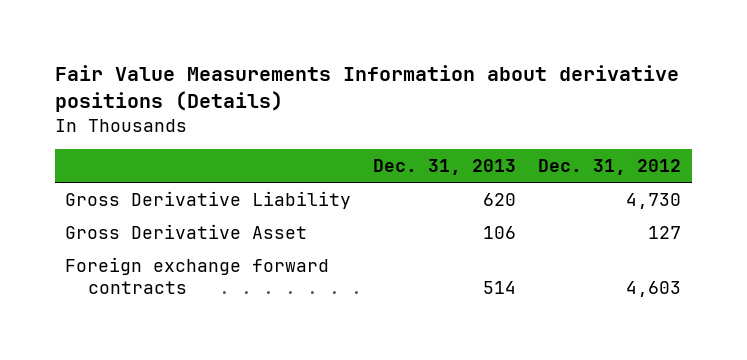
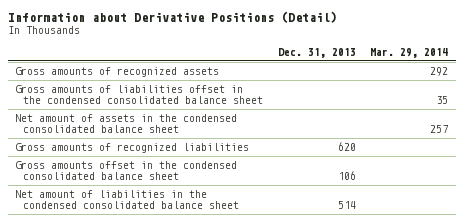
- Fair Value Measurements Information about derivative positions (Details)
+ Information about Derivative Positions (Detail)
- | Dec. 31, 2013 | Dec. 31, 2012
+ | Dec. 31, 2013 | Mar. 29, 2014
- Gross Derivative Liability | 620 | 4,730
- Gross Derivative Asset | 106 | 127
- Foreign exchange forward contracts | 514 | 4,603
+ Gross amounts of recognized assets | | 292
+ Gross amounts of liabilities offset in the condensed consolidated balance sheet | | 35
+ Net amount of assets in the condensed consolidated balance sheet | | 257
+ Gross amounts of recognized liabilities | 620 |
+ Gross amounts offset in the condensed consolidated balance sheet | 106 |
+ Net amount of liabilities in the condensed consolidated balance sheet | 514 |

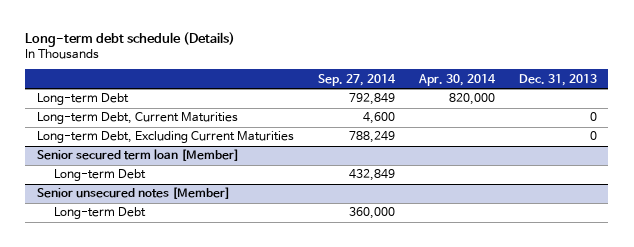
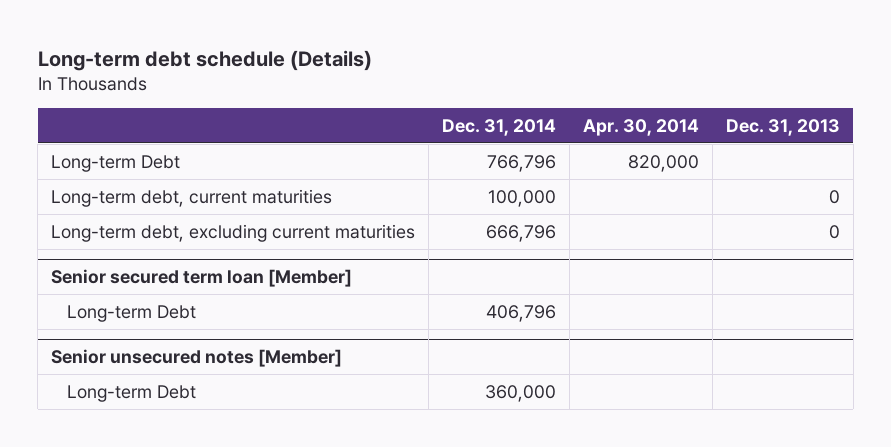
- | Sep. 27, 2014 | Apr. 30, 2014 | Dec. 31, 2013
+ | Dec. 31, 2014 | Apr. 30, 2014 | Dec. 31, 2013
- Long-term Debt, Current Maturities | 4,600 | | 0
- Long-term Debt, Excluding Current Maturities | 788,249 | | 0
+ Long-term debt, current maturities | 100,000 | | 0
+ Long-term debt, excluding current maturities | 666,796 | | 0

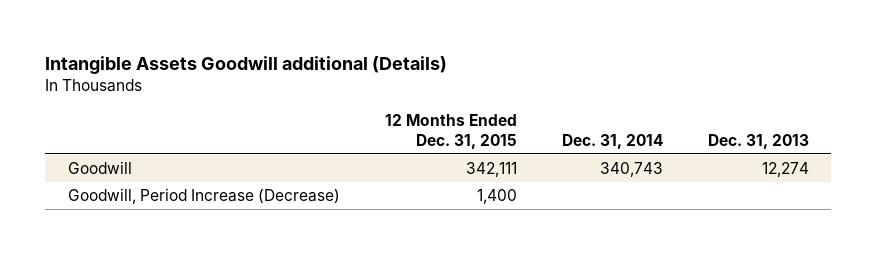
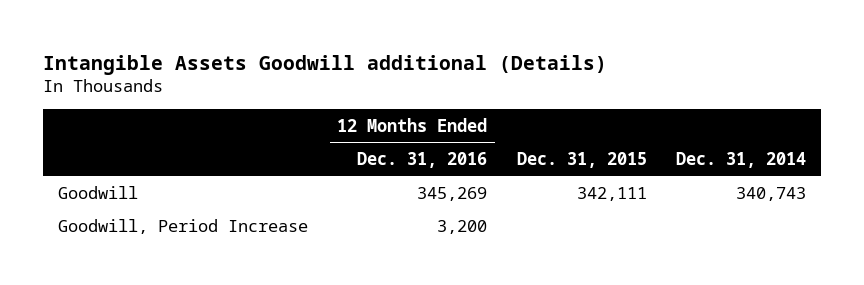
- | 12 Months Ended Dec. 31, 2015 | Dec. 31, 2014 | Dec. 31, 2013
+ | 12 Months Ended Dec. 31, 2016 | Dec. 31, 2015 | Dec. 31, 2014
- Goodwill, Period Increase (Decrease) | 1,400 | |
+ Goodwill, Period Increase | 3,200 | |

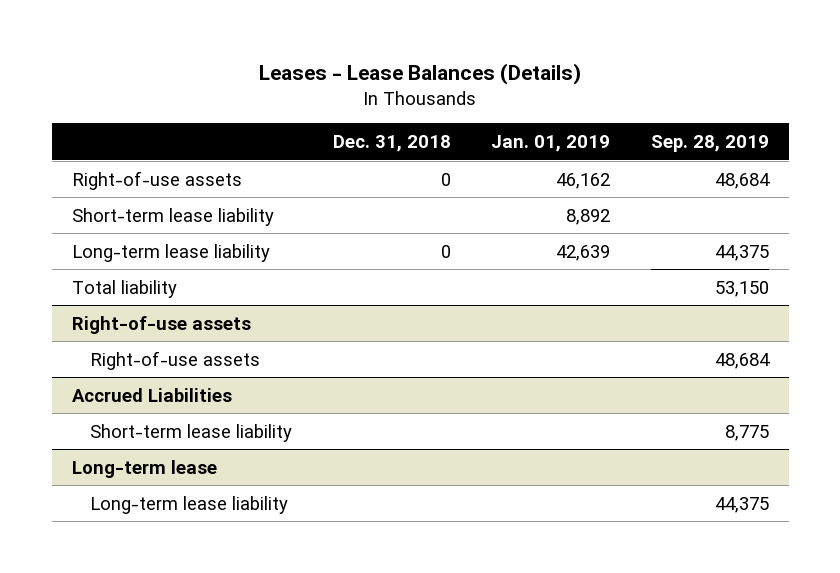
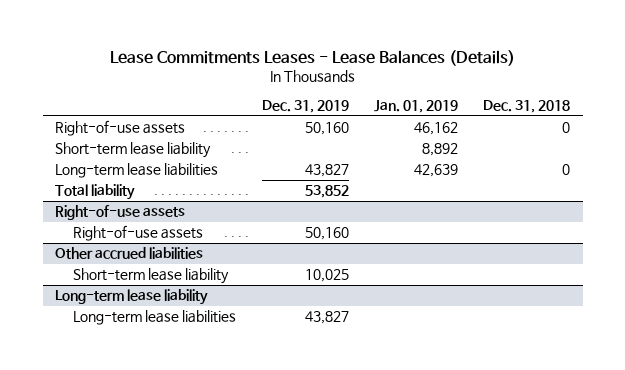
- Leases - Lease Balances (Details)
+ Lease Commitments Leases - Lease Balances (Details)
- | Dec. 31, 2018 | Jan. 01, 2019 | Sep. 28, 2019
+ | Dec. 31, 2019 | Jan. 01, 2019 | Dec. 31, 2018
- Long-term lease liability | 0 | 42,639 | 44,375
+ Long-term lease liabilities | 43,827 | 42,639 | 0
- Accrued Liabilities
+ Other accrued liabilities
- Long-term lease
- Long-term lease liability | | | 44,375
+ Long-term lease liability
+ Long-term lease liabilities | 43,827 | |

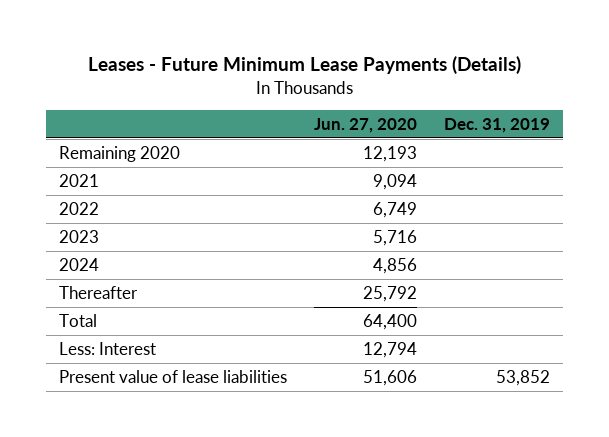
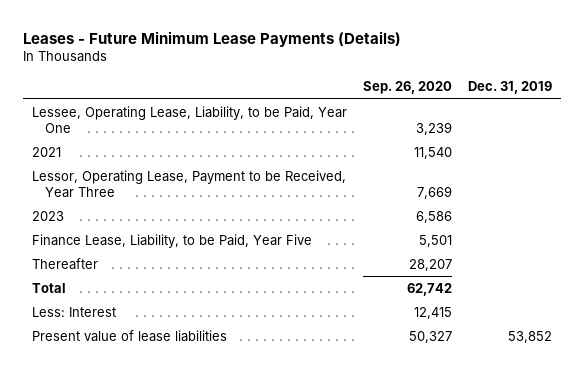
- | Jun. 27, 2020 | Dec. 31, 2019
+ | Sep. 26, 2020 | Dec. 31, 2019
- Remaining 2020 | 12,193 |
+ Lessee, Operating Lease, Liability, to be Paid, Year One | 3,239 |
- 2022 | 6,749 |
+ Lessor, Operating Lease, Payment to be Received, Year Three | 7,669 |
- 2024 | 4,856 |
+ Finance Lease, Liability, to be Paid, Year Five | 5,501 |

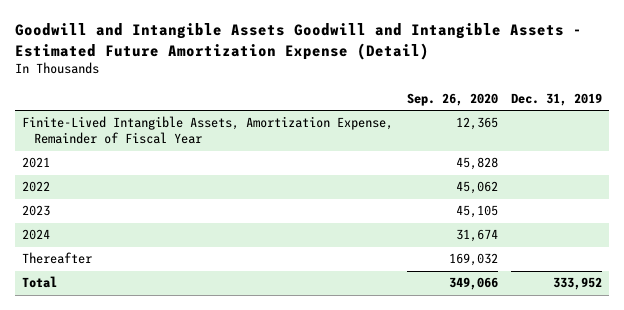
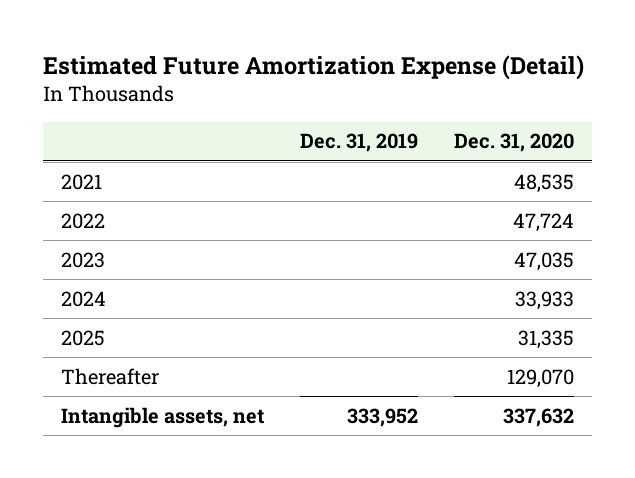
- Goodwill and Intangible Assets Goodwill and Intangible Assets - Estimated Future Amortization Expense (Detail)
+ Estimated Future Amortization Expense (Detail)
- | Sep. 26, 2020 | Dec. 31, 2019
+ | Dec. 31, 2019 | Dec. 31, 2020
- Finite-Lived Intangible Assets, Amortization Expense, Remainder of Fiscal Year | 12,365 |
+ 2025 | | 31,335
- Total | 349,066 | 333,952
+ Intangible assets, net | 333,952 | 337,632

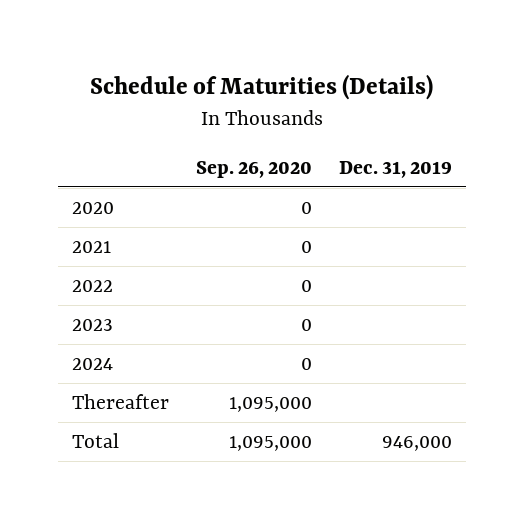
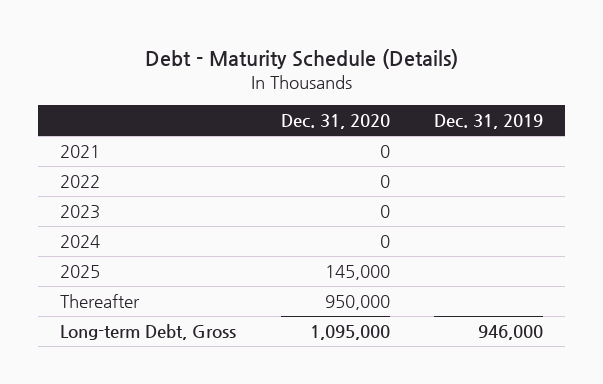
- Schedule of Maturities (Details)
+ Debt - Maturity Schedule (Details)
- | Sep. 26, 2020 | Dec. 31, 2019
+ | Dec. 31, 2020 | Dec. 31, 2019
- 2020 | 0 |
+ 2025 | 145,000 |
- Total | 1,095,000 | 946,000
+ Long-term Debt, Gross | 1,095,000 | 946,000

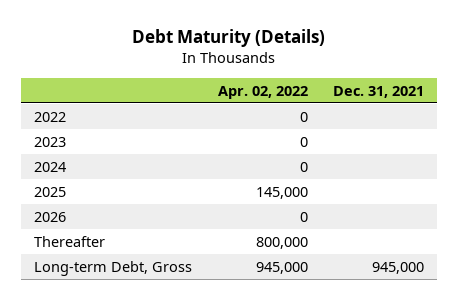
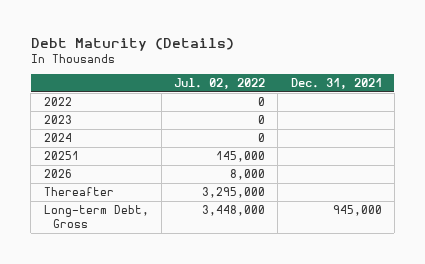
- | Apr. 02, 2022 | Dec. 31, 2021
+ | Jul. 02, 2022 | Dec. 31, 2021
- 2025 | 145,000 |
+ 20251 | 145,000 |

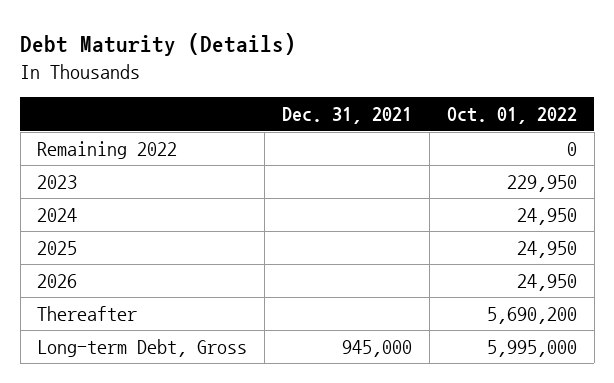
- | Jul. 02, 2022 | Dec. 31, 2021
+ | Dec. 31, 2021 | Oct. 01, 2022
- 2022 | 0 |
+ Remaining 2022 | | 0
- 20251 | 145,000 |
+ 2025 | | 24,950

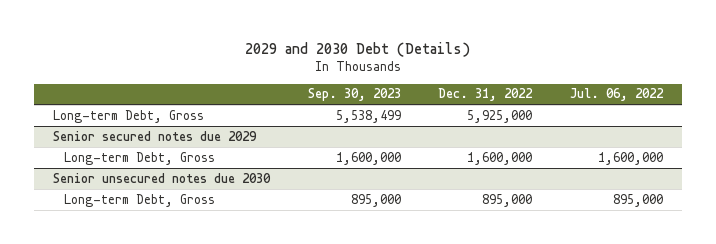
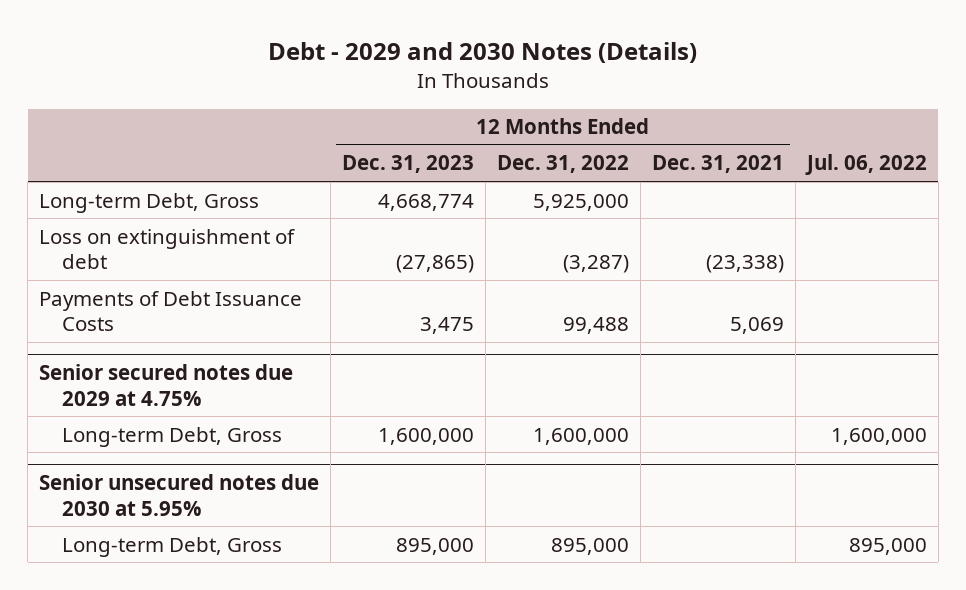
- 2029 and 2030 Debt (Details)
+ Debt - 2029 and 2030 Notes (Details)
- | Sep. 30, 2023 | Dec. 31, 2022 | Jul. 06, 2022
+ | 12 Months Ended Dec. 31, 2023 | 12 Months Ended Dec. 31, 2022 | 12 Months Ended Dec. 31, 2021 | Jul. 06, 2022
- Senior secured notes due 2029
+ Loss on extinguishment of debt | (27,865) | (3,287) | (23,338) |
+ Payments of Debt Issuance Costs | 3,475 | 99,488 | 5,069 |
+ Senior secured notes due 2029 at 4.75%
- Senior unsecured notes due 2030
+ Senior unsecured notes due 2030 at 5.95%

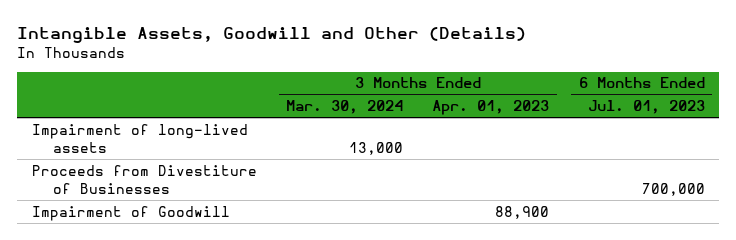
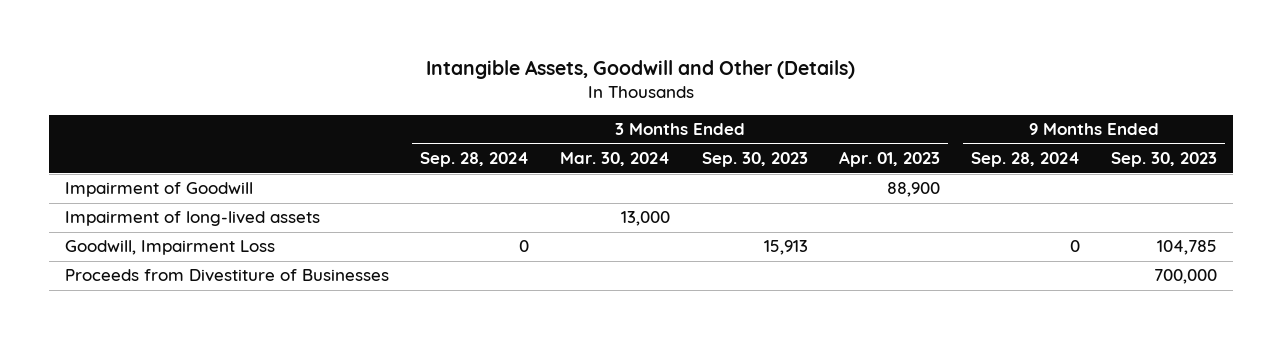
- | 3 Months Ended Mar. 30, 2024 | 3 Months Ended Apr. 01, 2023 | 6 Months Ended Jul. 01, 2023
+ | 3 Months Ended Sep. 28, 2024 | 3 Months Ended Mar. 30, 2024 | 3 Months Ended Sep. 30, 2023 | 3 Months Ended Apr. 01, 2023 | 9 Months Ended Sep. 28, 2024 | 9 Months Ended Sep. 30, 2023
moved up: Impairment of Goodwill | | | | 88,900 | |
+ Goodwill, Impairment Loss | 0 | | 15,913 | | 0 | 104,785

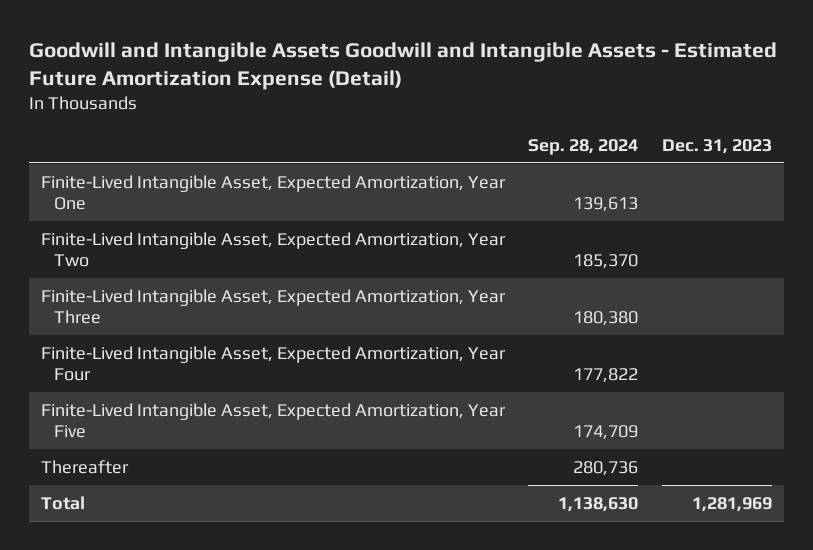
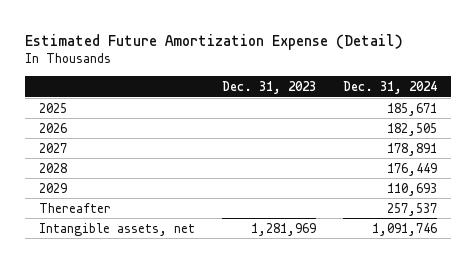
- Goodwill and Intangible Assets Goodwill and Intangible Assets - Estimated Future Amortization Expense (Detail)
+ Estimated Future Amortization Expense (Detail)
- | Sep. 28, 2024 | Dec. 31, 2023
+ | Dec. 31, 2023 | Dec. 31, 2024
- Finite-Lived Intangible Asset, Expected Amortization, Year One | 139,613 |
- Finite-Lived Intangible Asset, Expected Amortization, Year Two | 185,370 |
- Finite-Lived Intangible Asset, Expected Amortization, Year Three | 180,380 |
- Finite-Lived Intangible Asset, Expected Amortization, Year Four | 177,822 |
- Finite-Lived Intangible Asset, Expected Amortization, Year Five | 174,709 |
+ 2025 | | 185,671
+ 2026 | | 182,505
+ 2027 | | 178,891
+ 2028 | | 176,449
+ 2029 | | 110,693
- Total | 1,138,630 | 1,281,969
+ Intangible assets, net | 1,281,969 | 1,091,746

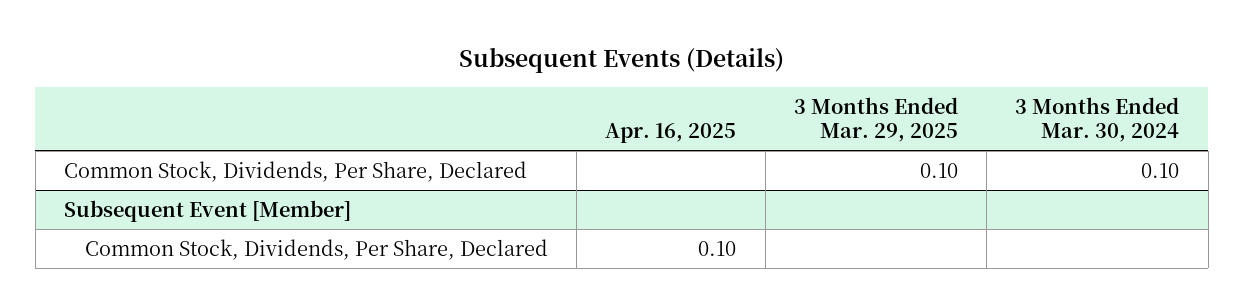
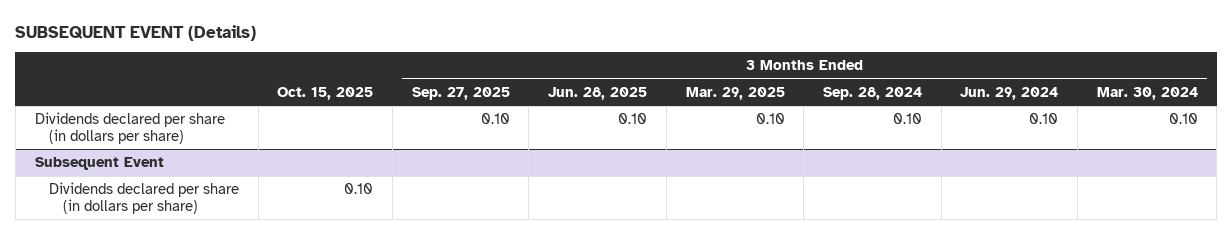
- Subsequent Events (Details)
+ SUBSEQUENT EVENT (Details)
- | Apr. 16, 2025 | 3 Months Ended Mar. 29, 2025 | 3 Months Ended Mar. 30, 2024
+ | Oct. 15, 2025 | 3 Months Ended Sep. 27, 2025 | 3 Months Ended Jun. 28, 2025 | 3 Months Ended Mar. 29, 2025 | 3 Months Ended Sep. 28, 2024 | 3 Months Ended Jun. 29, 2024 | 3 Months Ended Mar. 30, 2024
- Common Stock, Dividends, Per Share, Declared | | 0.10 | 0.10
- Subsequent Event [Member]
- Common Stock, Dividends, Per Share, Declared | 0.10 | |
+ Dividends declared per share (in dollars per share) | | 0.10 | 0.10 | 0.10 | 0.10 | 0.10 | 0.10
+ Subsequent Event
+ Dividends declared per share (in dollars per share) | 0.10 | | | | | |

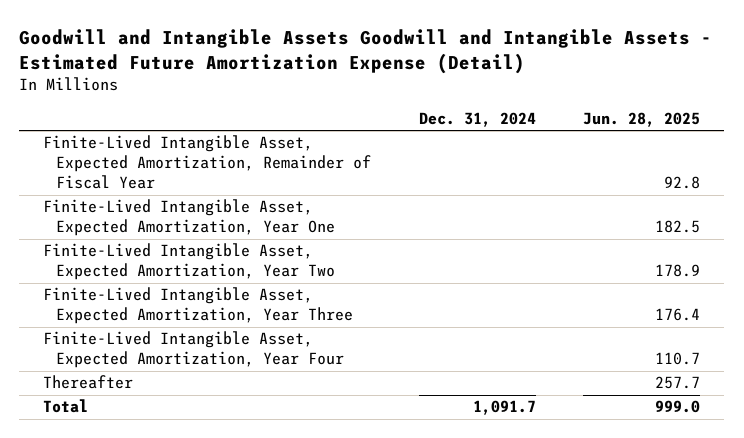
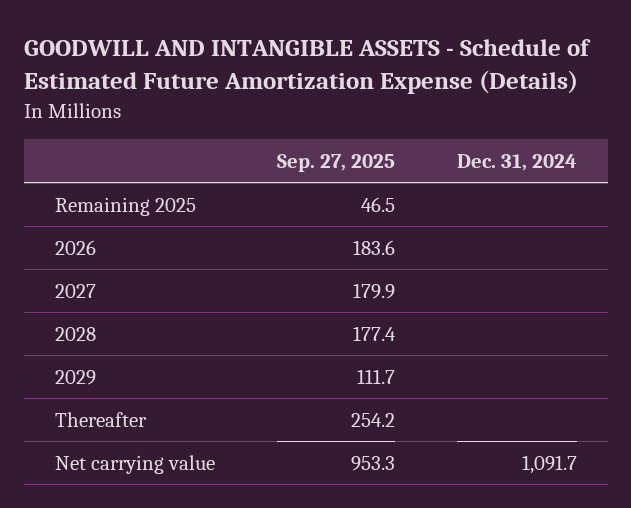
- Goodwill and Intangible Assets Goodwill and Intangible Assets - Estimated Future Amortization Expense (Detail)
+ GOODWILL AND INTANGIBLE ASSETS - Schedule of Estimated Future Amortization Expense (Details)
- | Dec. 31, 2024 | Jun. 28, 2025
+ | Sep. 27, 2025 | Dec. 31, 2024
- Finite-Lived Intangible Asset, Expected Amortization, Remainder of Fiscal Year | | 92.8
- Finite-Lived Intangible Asset, Expected Amortization, Year One | | 182.5
- Finite-Lived Intangible Asset, Expected Amortization, Year Two | | 178.9
- Finite-Lived Intangible Asset, Expected Amortization, Year Three | | 176.4
- Finite-Lived Intangible Asset, Expected Amortization, Year Four | | 110.7
+ Remaining 2025 | 46.5 |
+ 2026 | 183.6 |
+ 2027 | 179.9 |
+ 2028 | 177.4 |
+ 2029 | 111.7 |
- Total | 1,091.7 | 999.0
+ Net carrying value | 953.3 | 1,091.7

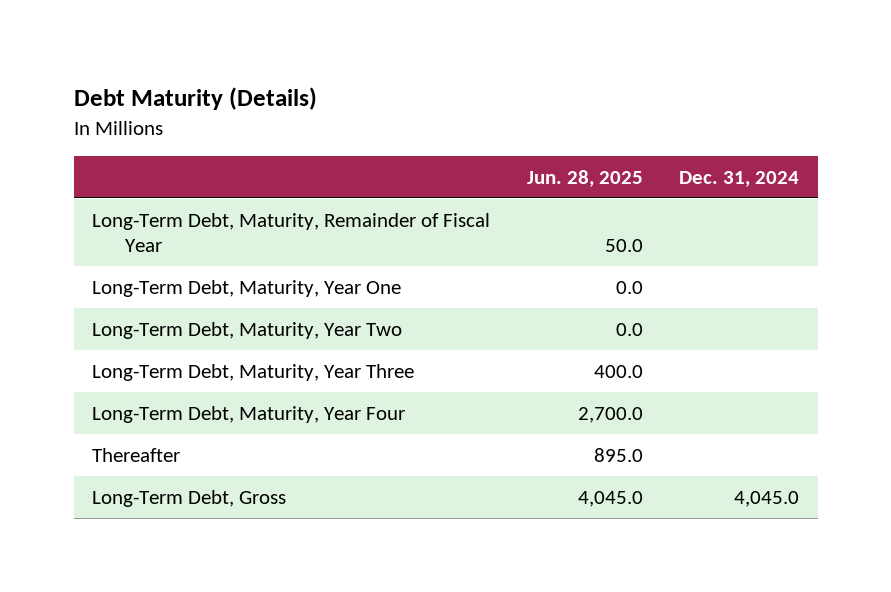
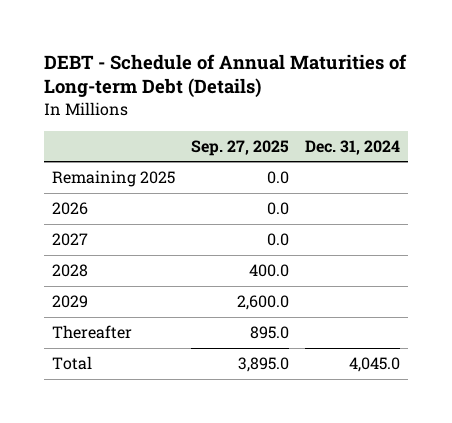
- Debt Maturity (Details)
+ DEBT - Schedule of Annual Maturities of Long-term Debt (Details)
- | Jun. 28, 2025 | Dec. 31, 2024
+ | Sep. 27, 2025 | Dec. 31, 2024
- Long-Term Debt, Maturity, Remainder of Fiscal Year | 50.0 |
- Long-Term Debt, Maturity, Year One | 0.0 |
- Long-Term Debt, Maturity, Year Two | 0.0 |
- Long-Term Debt, Maturity, Year Three | 400.0 |
- Long-Term Debt, Maturity, Year Four | 2,700.0 |
+ Remaining 2025 | 0.0 |
+ 2026 | 0.0 |
+ 2027 | 0.0 |
+ 2028 | 400.0 |
+ 2029 | 2,600.0 |
- Long-Term Debt, Gross | 4,045.0 | 4,045.0
+ Total | 3,895.0 | 4,045.0

